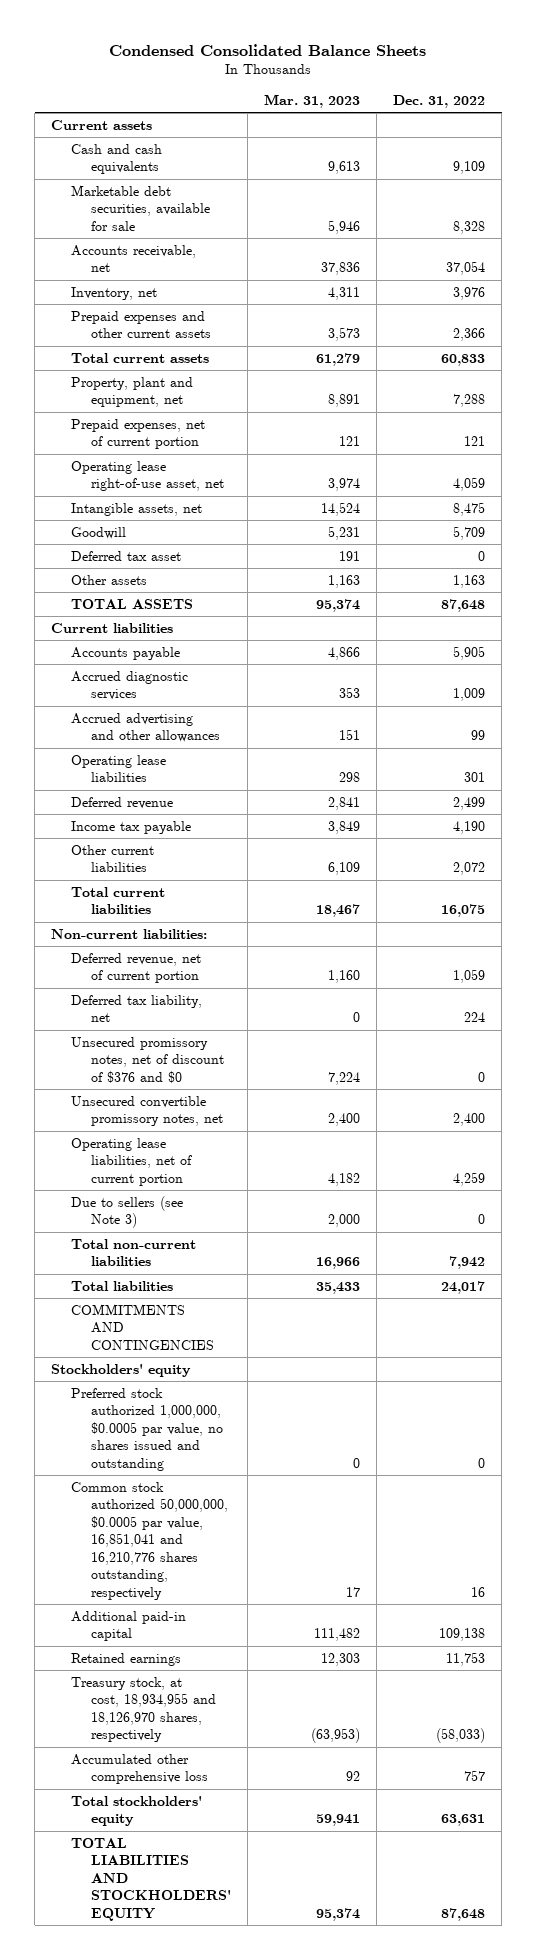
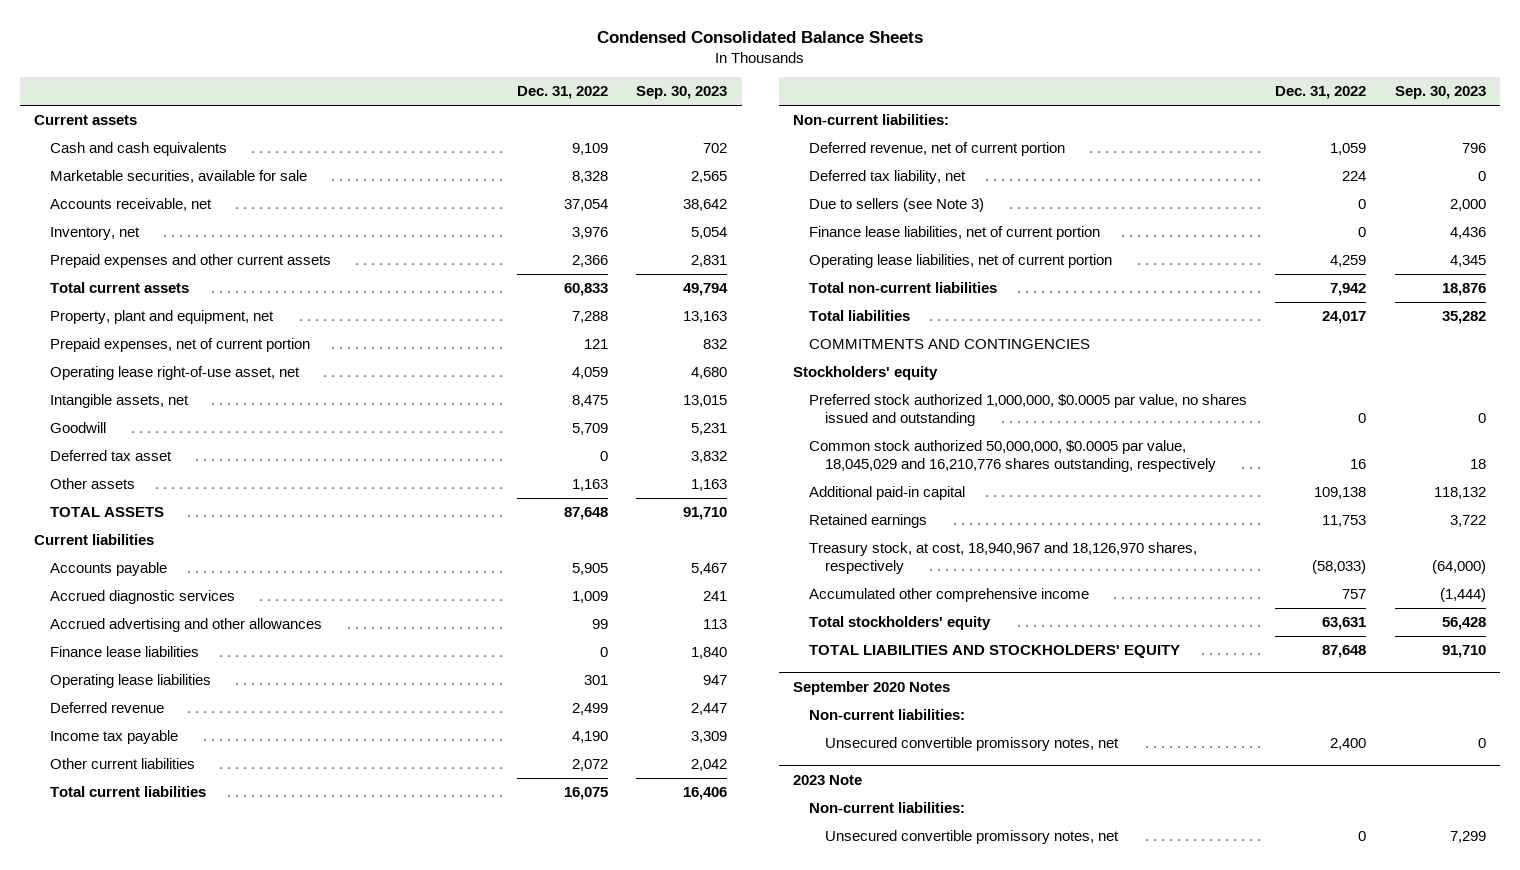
- | Mar. 31, 2023 | Dec. 31, 2022
+ | Dec. 31, 2022 | Sep. 30, 2023
- Marketable debt securities, available for sale | 5,946 | 8,328
+ Marketable securities, available for sale | 8,328 | 2,565
+ Finance lease liabilities | 0 | 1,840
- Unsecured promissory notes, net of discount of $376 and $0 | 7,224 | 0
- Unsecured convertible promissory notes, net | 2,400 | 2,400
+ Finance lease liabilities, net of current portion | 0 | 4,436
moved down: Operating lease liabilities, net of current portion | 4,259 | 4,345
- Common stock authorized 50,000,000, $0.0005 par value, 16,851,041 and 16,210,776 shares outstanding, respectively | 17 | 16
+ Common stock authorized 50,000,000, $0.0005 par value, 18,045,029 and 16,210,776 shares outstanding, respectively | 16 | 18
- Treasury stock, at cost, 18,934,955 and 18,126,970 shares, respectively | (63,953) | (58,033)
- Accumulated other comprehensive loss | 92 | 757
+ Treasury stock, at cost, 18,940,967 and 18,126,970 shares, respectively | (58,033) | (64,000)
+ Accumulated other comprehensive income | 757 | (1,444)
+ September 2020 Notes
+ Non-current liabilities:
+ Unsecured convertible promissory notes, net | 2,400 | 0
+ 2023 Note
+ Non-current liabilities:
+ Unsecured convertible promissory notes, net | 0 | 7,299

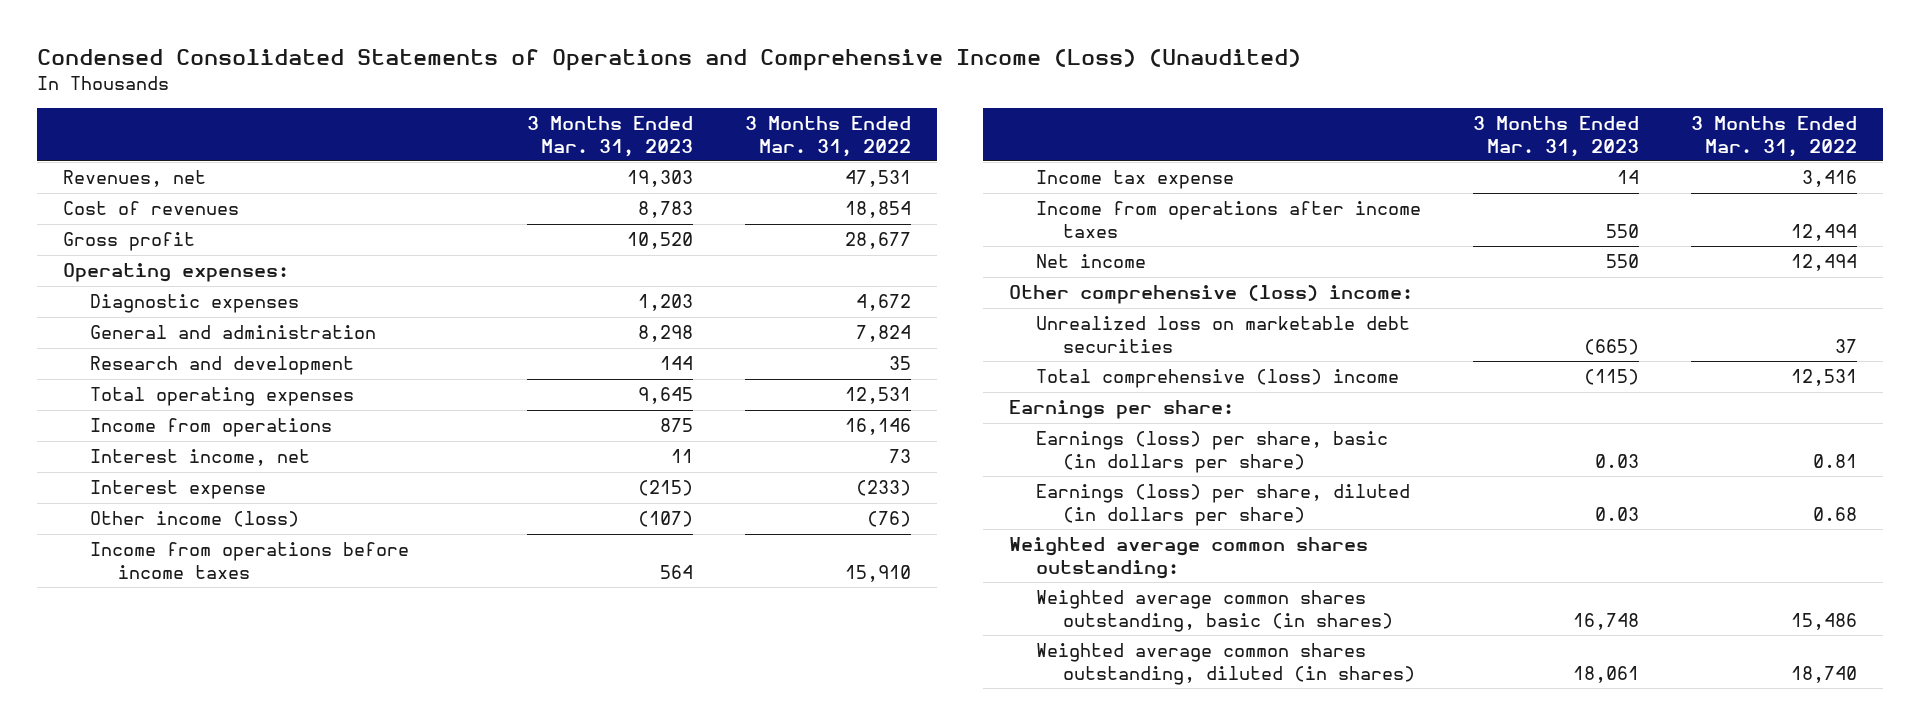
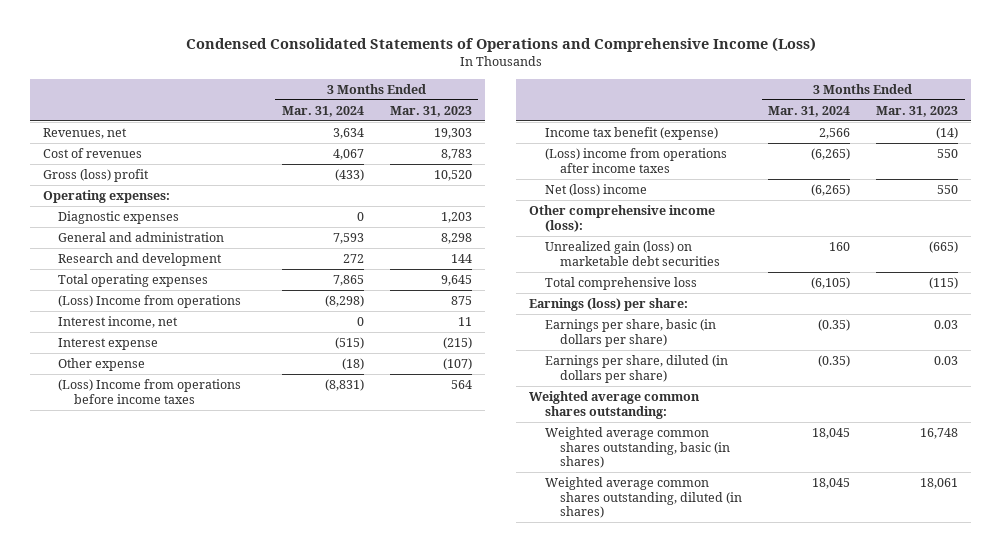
- Condensed Consolidated Statements of Operations and Comprehensive Income (Loss) (Unaudited)
+ Condensed Consolidated Statements of Operations and Comprehensive Income (Loss)
- | 3 Months Ended Mar. 31, 2023 | 3 Months Ended Mar. 31, 2022
+ | 3 Months Ended Mar. 31, 2024 | 3 Months Ended Mar. 31, 2023
- Gross profit | 10,520 | 28,677
+ Gross (loss) profit | (433) | 10,520
- Income from operations | 875 | 16,146
+ (Loss) Income from operations | (8,298) | 875
- Other income (loss) | (107) | (76)
- Income from operations before income taxes | 564 | 15,910
- Income tax expense | 14 | 3,416
- Income from operations after income taxes | 550 | 12,494
- Net income | 550 | 12,494
- Other comprehensive (loss) income:
- Unrealized loss on marketable debt securities | (665) | 37
- Total comprehensive (loss) income | (115) | 12,531
- Earnings per share:
- Earnings (loss) per share, basic (in dollars per share) | 0.03 | 0.81
- Earnings (loss) per share, diluted (in dollars per share) | 0.03 | 0.68
+ Other expense | (18) | (107)
+ (Loss) Income from operations before income taxes | (8,831) | 564
+ Income tax benefit (expense) | 2,566 | (14)
+ (Loss) income from operations after income taxes | (6,265) | 550
+ Net (loss) income | (6,265) | 550
+ Other comprehensive income (loss):
+ Unrealized gain (loss) on marketable debt securities | 160 | (665)
+ Total comprehensive loss | (6,105) | (115)
+ Earnings (loss) per share:
+ Earnings per share, basic (in dollars per share) | (0.35) | 0.03
+ Earnings per share, diluted (in dollars per share) | (0.35) | 0.03

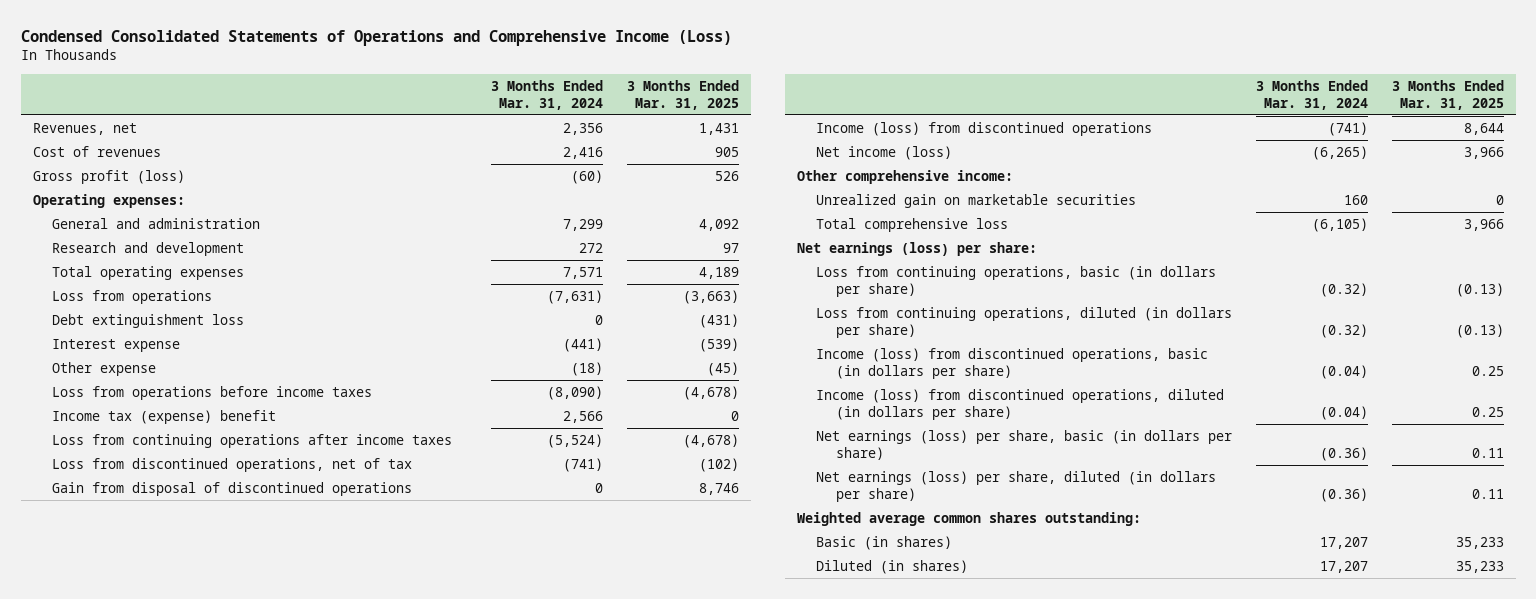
- | 3 Months Ended Mar. 31, 2024 | 3 Months Ended Mar. 31, 2023
+ | 3 Months Ended Mar. 31, 2024 | 3 Months Ended Mar. 31, 2025
- Revenues, net | 3,634 | 19,303
- Cost of revenues | 4,067 | 8,783
- Gross (loss) profit | (433) | 10,520
+ Revenues, net | 2,356 | 1,431
+ Cost of revenues | 2,416 | 905
+ Gross profit (loss) | (60) | 526
- Diagnostic expenses | 0 | 1,203
- General and administration | 7,593 | 8,298
+ General and administration | 7,299 | 4,092
- Total operating expenses | 7,865 | 9,645
- (Loss) Income from operations | (8,298) | 875
- Interest income, net | 0 | 11
- Interest expense | (515) | (215)
+ Total operating expenses | 7,571 | 4,189
+ Loss from operations | (7,631) | (3,663)
+ Debt extinguishment loss | 0 | (431)
+ Interest expense | (441) | (539)
- (Loss) Income from operations before income taxes | (8,831) | 564
- Income tax benefit (expense) | 2,566 | (14)
- (Loss) income from operations after income taxes | (6,265) | 550
- Net (loss) income | (6,265) | 550
- Other comprehensive income (loss):
- Unrealized gain (loss) on marketable debt securities | 160 | (665)
+ Loss from operations before income taxes | (8,090) | (4,678)
+ Income tax (expense) benefit | 2,566 | 0
+ Loss from continuing operations after income taxes | (5,524) | (4,678)
+ Loss from discontinued operations, net of tax | (741) | (102)
+ Gain from disposal of discontinued operations | 0 | 8,746
+ Income (loss) from discontinued operations | (741) | 8,644
+ Net income (loss) | (6,265) | 3,966
+ Other comprehensive income:
+ Unrealized gain on marketable securities | 160 | 0
- Earnings (loss) per share:
- Earnings per share, basic (in dollars per share) | (0.35) | 0.03
- Earnings per share, diluted (in dollars per share) | (0.35) | 0.03
+ Net earnings (loss) per share:
+ Loss from continuing operations, basic (in dollars per share) | (0.32) | (0.13)
+ Loss from continuing operations, diluted (in dollars per share) | (0.32) | (0.13)
+ Income (loss) from discontinued operations, basic (in dollars per share) | (0.04) | 0.25
+ Income (loss) from discontinued operations, diluted (in dollars per share) | (0.04) | 0.25
+ Net earnings (loss) per share, basic (in dollars per share) | (0.36) | 0.11
+ Net earnings (loss) per share, diluted (in dollars per share) | (0.36) | 0.11
- Weighted average common shares outstanding, basic (in shares) | 18,045 | 16,748
- Weighted average common shares outstanding, diluted (in shares) | 18,045 | 18,061
+ Basic (in shares) | 17,207 | 35,233
+ Diluted (in shares) | 17,207 | 35,233

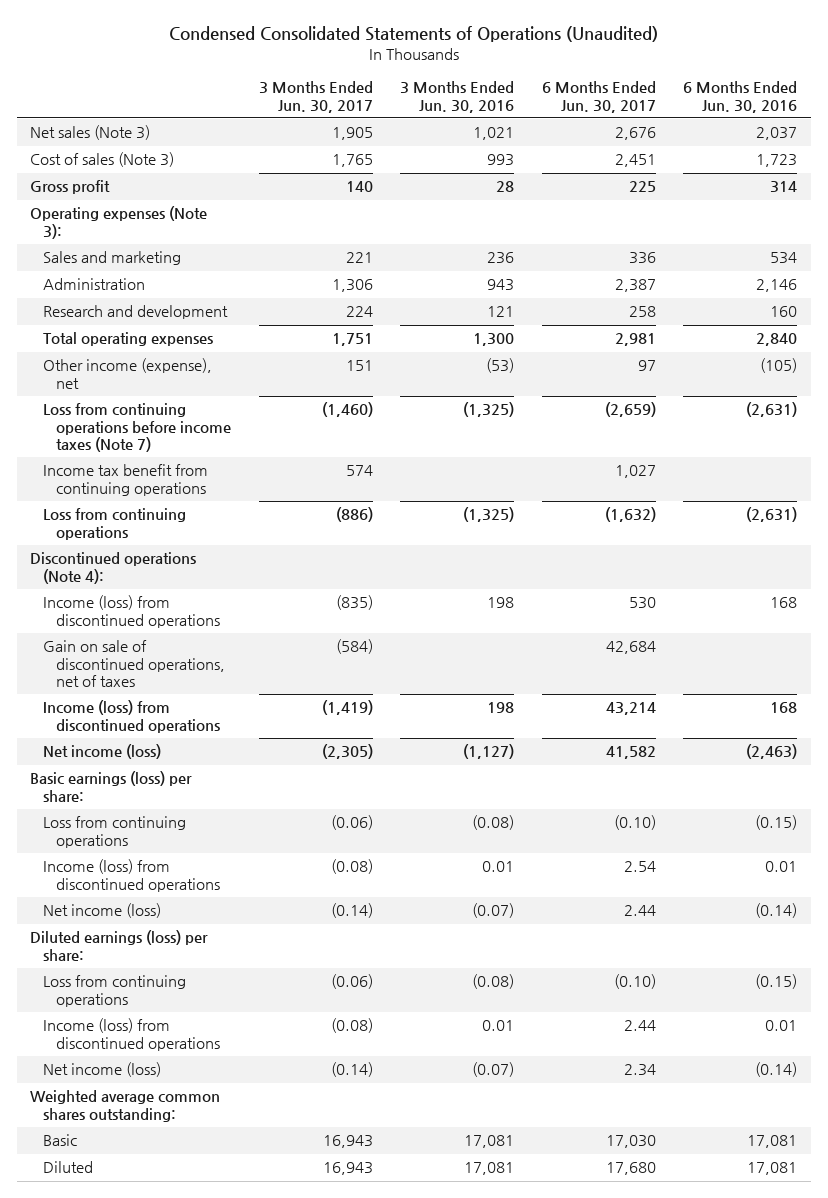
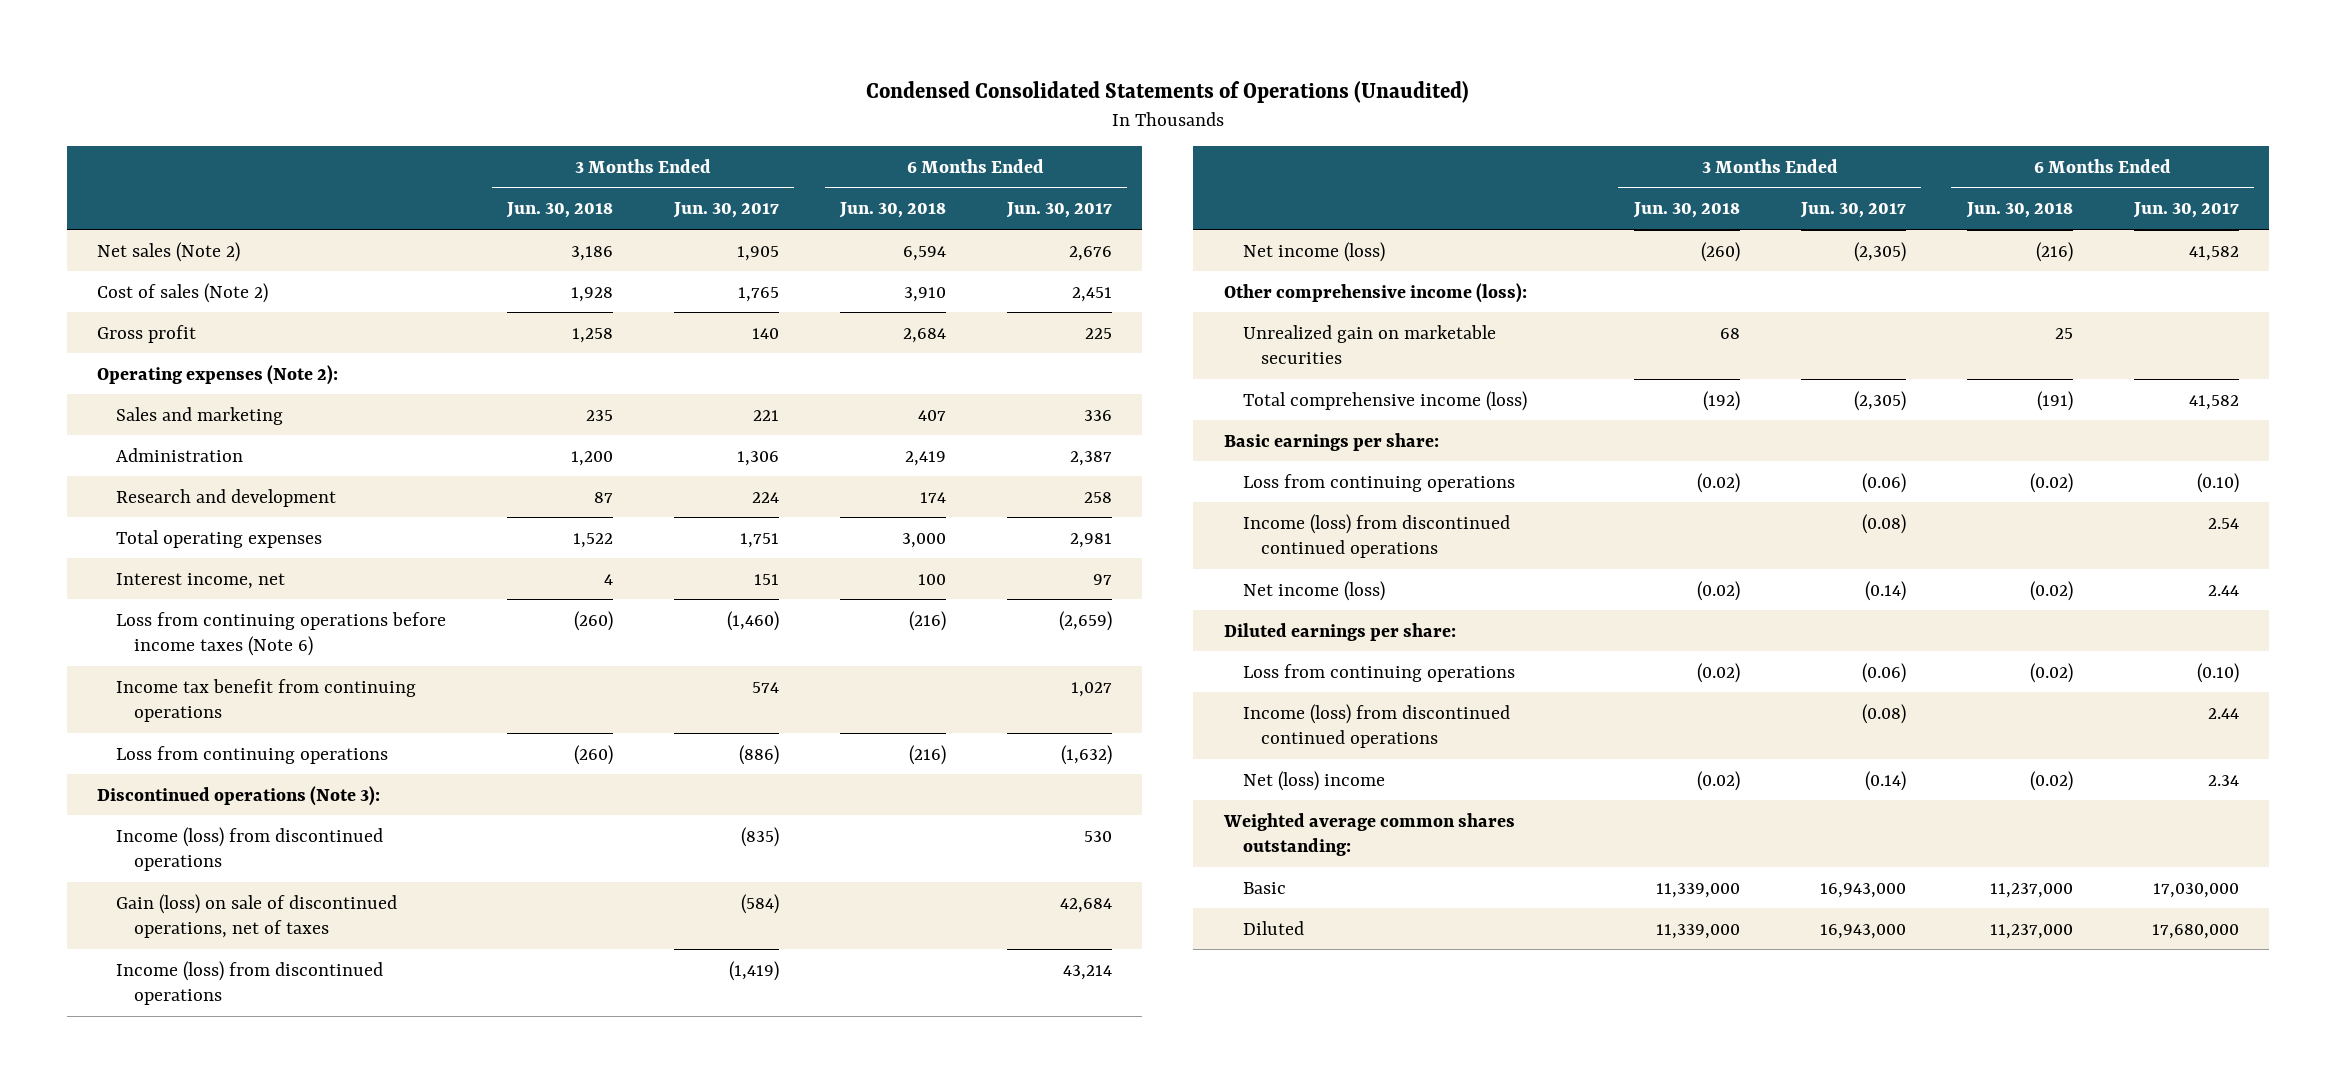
- | 3 Months Ended Jun. 30, 2017 | 3 Months Ended Jun. 30, 2016 | 6 Months Ended Jun. 30, 2017 | 6 Months Ended Jun. 30, 2016
+ | 3 Months Ended Jun. 30, 2018 | 3 Months Ended Jun. 30, 2017 | 6 Months Ended Jun. 30, 2018 | 6 Months Ended Jun. 30, 2017
- Net sales (Note 3) | 1,905 | 1,021 | 2,676 | 2,037
- Cost of sales (Note 3) | 1,765 | 993 | 2,451 | 1,723
+ Net sales (Note 2) | 3,186 | 1,905 | 6,594 | 2,676
+ Cost of sales (Note 2) | 1,928 | 1,765 | 3,910 | 2,451
- Operating expenses (Note 3):
+ Operating expenses (Note 2):
- Other income (expense), net | 151 | (53) | 97 | (105)
- Loss from continuing operations before income taxes (Note 7) | (1,460) | (1,325) | (2,659) | (2,631)
+ Interest income, net | 4 | 151 | 100 | 97
+ Loss from continuing operations before income taxes (Note 6) | (260) | (1,460) | (216) | (2,659)
- Discontinued operations (Note 4):
+ Discontinued operations (Note 3):
- Gain on sale of discontinued operations, net of taxes | (584) | | 42,684 |
+ Gain (loss) on sale of discontinued operations, net of taxes | | (584) | | 42,684
- Basic earnings (loss) per share:
+ Other comprehensive income (loss):
+ Unrealized gain on marketable securities | 68 | | 25 |
+ Total comprehensive income (loss) | (192) | (2,305) | (191) | 41,582
+ Basic earnings per share:
- Income (loss) from discontinued operations | (0.08) | 0.01 | 2.54 | 0.01
+ Income (loss) from discontinued continued operations | | (0.08) | | 2.54
- Diluted earnings (loss) per share:
+ Diluted earnings per share:
- Income (loss) from discontinued operations | (0.08) | 0.01 | 2.44 | 0.01
- Net income (loss) | (0.14) | (0.07) | 2.34 | (0.14)
+ Income (loss) from discontinued continued operations | | (0.08) | | 2.44
+ Net (loss) income | (0.02) | (0.14) | (0.02) | 2.34
- Basic | 16,943 | 17,081 | 17,030 | 17,081
- Diluted | 16,943 | 17,081 | 17,680 | 17,081
+ Basic | 11,339,000 | 16,943,000 | 11,237,000 | 17,030,000
+ Diluted | 11,339,000 | 16,943,000 | 11,237,000 | 17,680,000

